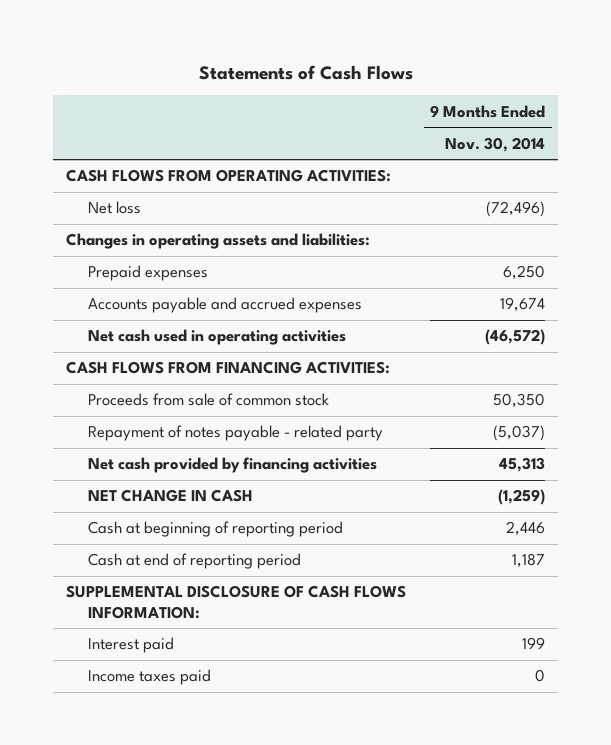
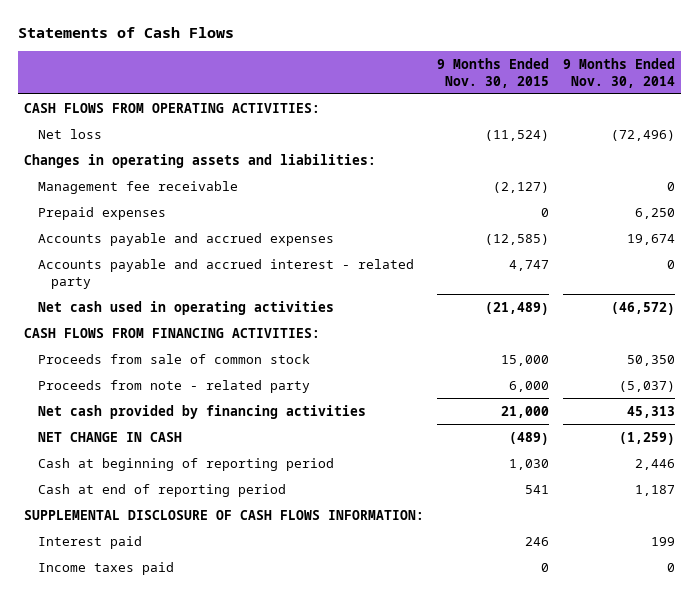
- | 9 Months Ended Nov. 30, 2014
+ | 9 Months Ended Nov. 30, 2015 | 9 Months Ended Nov. 30, 2014
+ Management fee receivable | (2,127) | 0
+ Accounts payable and accrued interest - related party | 4,747 | 0
- Repayment of notes payable - related party | (5,037)
+ Proceeds from note - related party | 6,000 | (5,037)

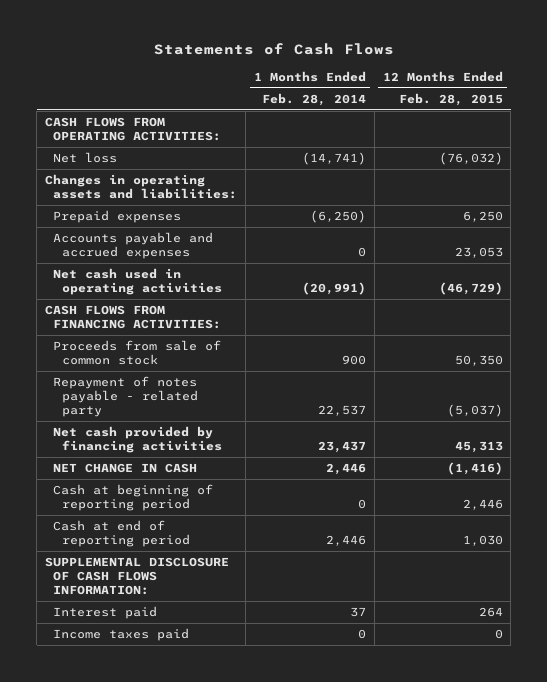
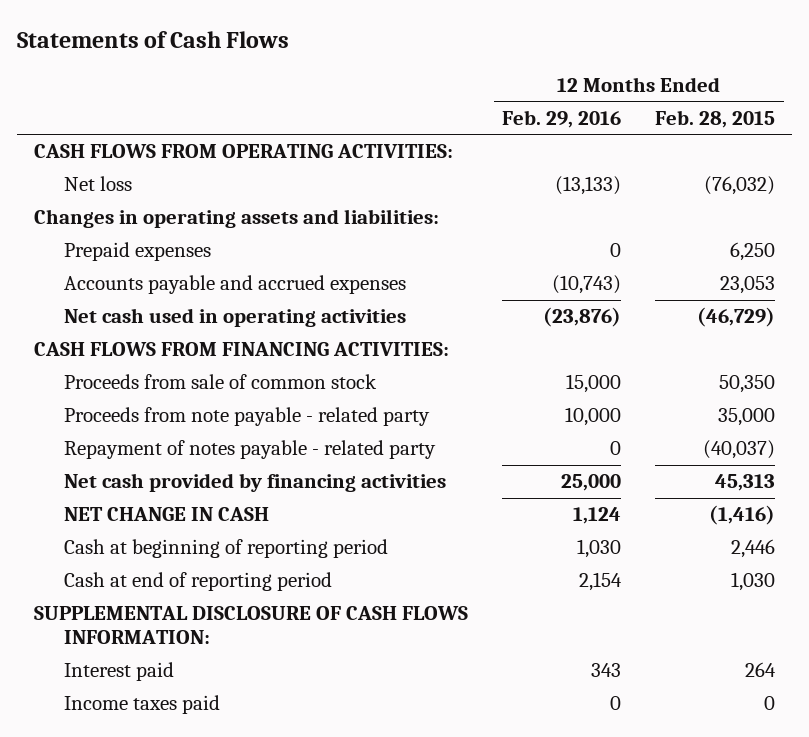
- | 1 Months Ended Feb. 28, 2014 | 12 Months Ended Feb. 28, 2015
+ | 12 Months Ended Feb. 29, 2016 | 12 Months Ended Feb. 28, 2015
- Repayment of notes payable - related party | 22,537 | (5,037)
+ Proceeds from note payable - related party | 10,000 | 35,000
+ Repayment of notes payable - related party | 0 | (40,037)

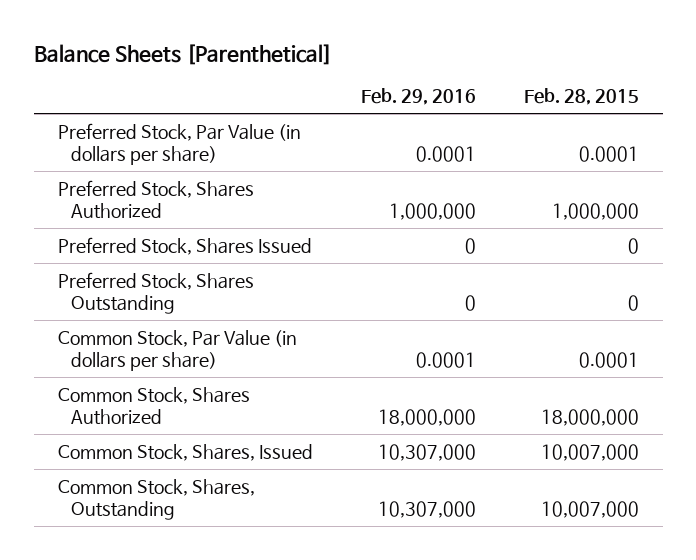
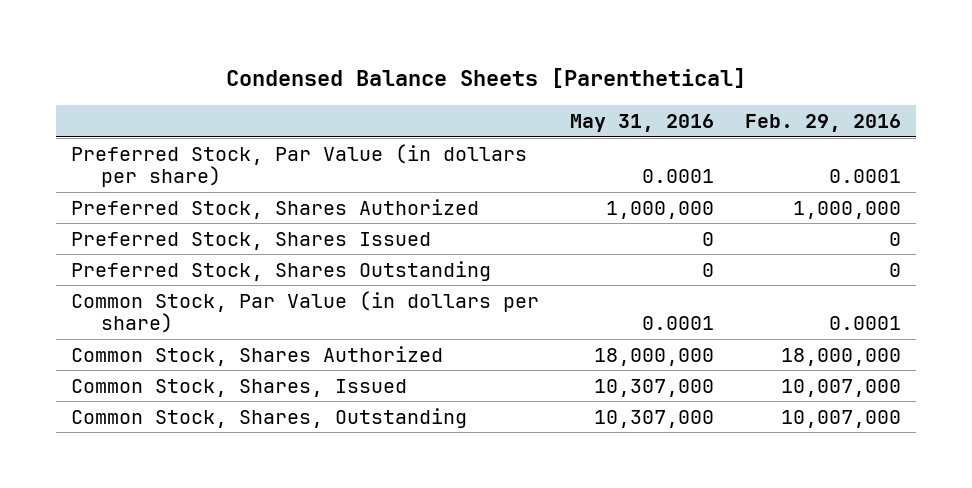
- Balance Sheets [Parenthetical]
+ Condensed Balance Sheets [Parenthetical]
- | Feb. 29, 2016 | Feb. 28, 2015
+ | May 31, 2016 | Feb. 29, 2016
- Common Stock, Shares, Issued | 10,307,000 | 10,007,000
- Common Stock, Shares, Outstanding | 10,307,000 | 10,007,000
+ Common Stock, Shares, Issued | 10,307,000 | 10,007,000
+ Common Stock, Shares, Outstanding | 10,307,000 | 10,007,000

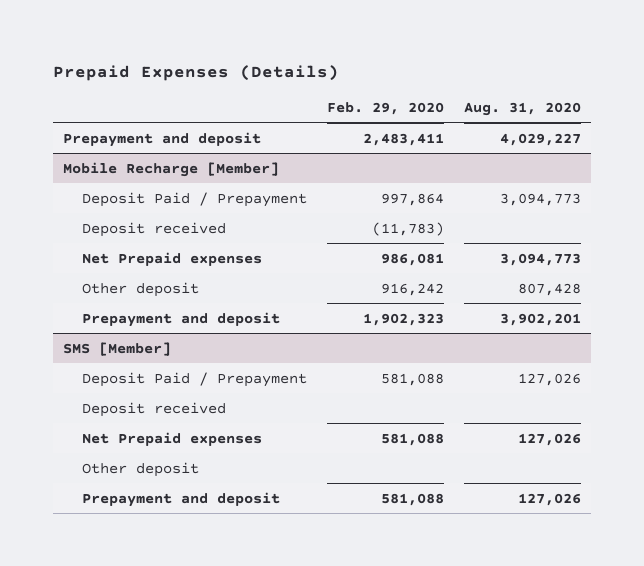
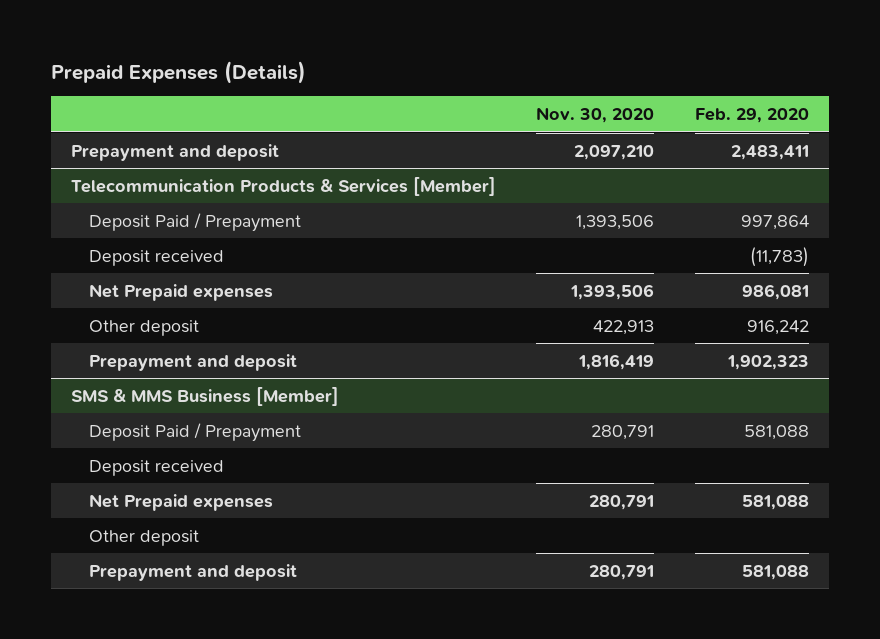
- | Feb. 29, 2020 | Aug. 31, 2020
+ | Nov. 30, 2020 | Feb. 29, 2020
- Mobile Recharge [Member]
+ Telecommunication Products & Services [Member]
- SMS [Member]
+ SMS & MMS Business [Member]

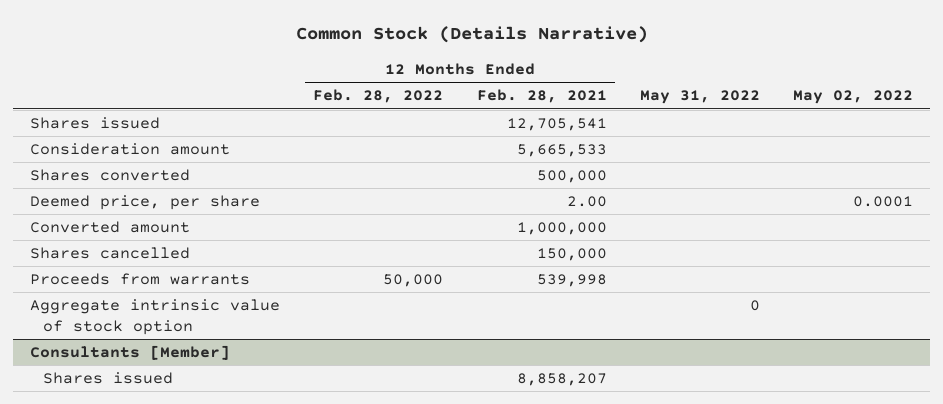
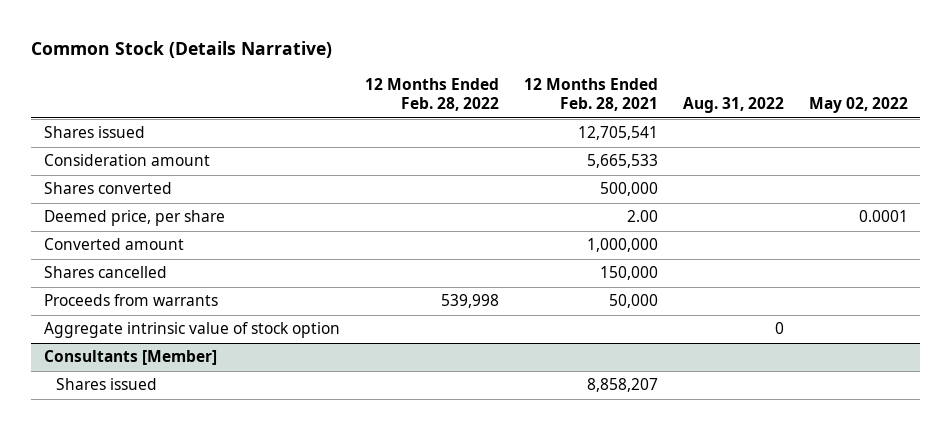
- | 12 Months Ended Feb. 28, 2022 | 12 Months Ended Feb. 28, 2021 | May 31, 2022 | May 02, 2022
+ | 12 Months Ended Feb. 28, 2022 | 12 Months Ended Feb. 28, 2021 | Aug. 31, 2022 | May 02, 2022
- Proceeds from warrants | 50,000 | 539,998 | |
+ Proceeds from warrants | 539,998 | 50,000 | |

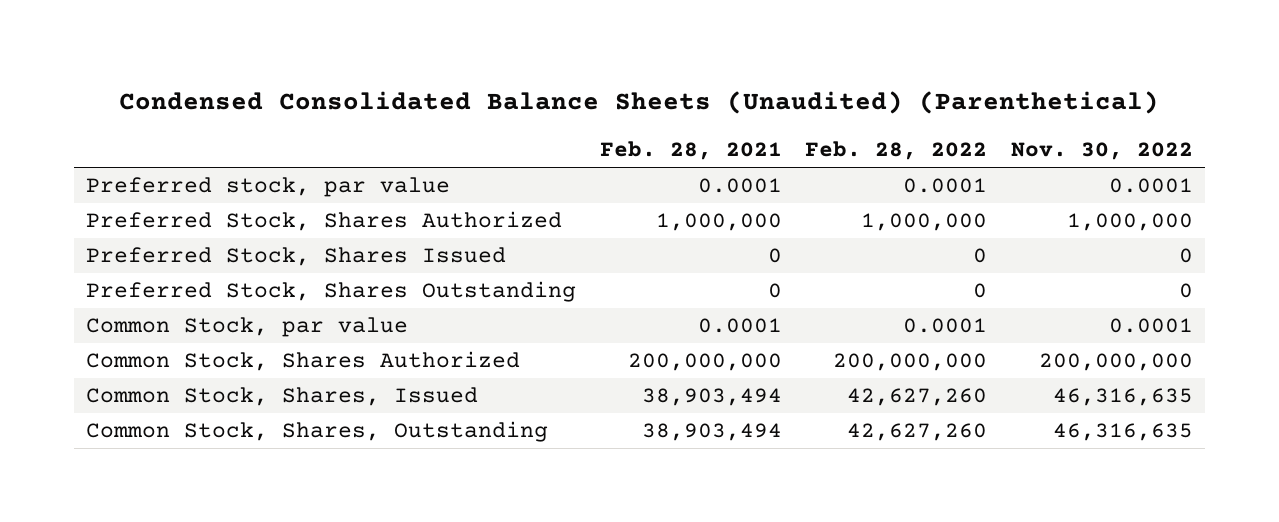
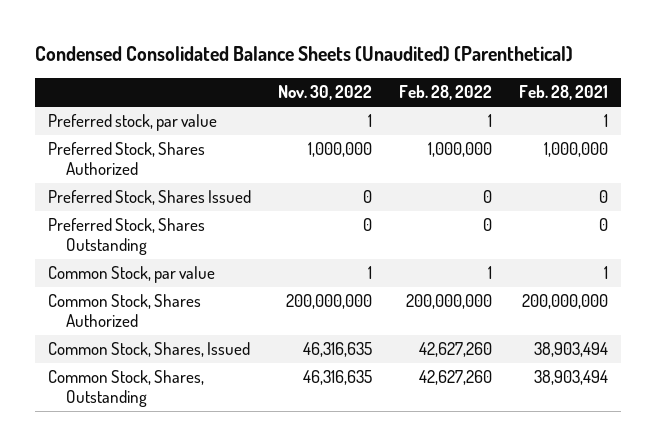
- | Feb. 28, 2021 | Feb. 28, 2022 | Nov. 30, 2022
+ | Nov. 30, 2022 | Feb. 28, 2022 | Feb. 28, 2021
- Preferred stock, par value | 0.0001 | 0.0001 | 0.0001
+ Preferred stock, par value | 1 | 1 | 1
- Common Stock, par value | 0.0001 | 0.0001 | 0.0001
+ Common Stock, par value | 1 | 1 | 1

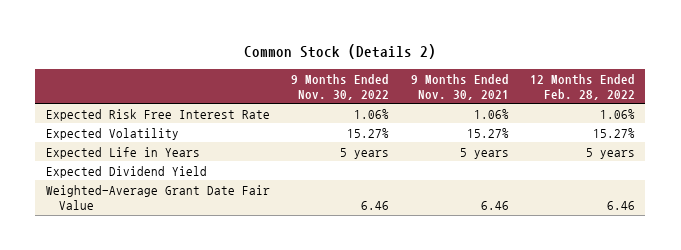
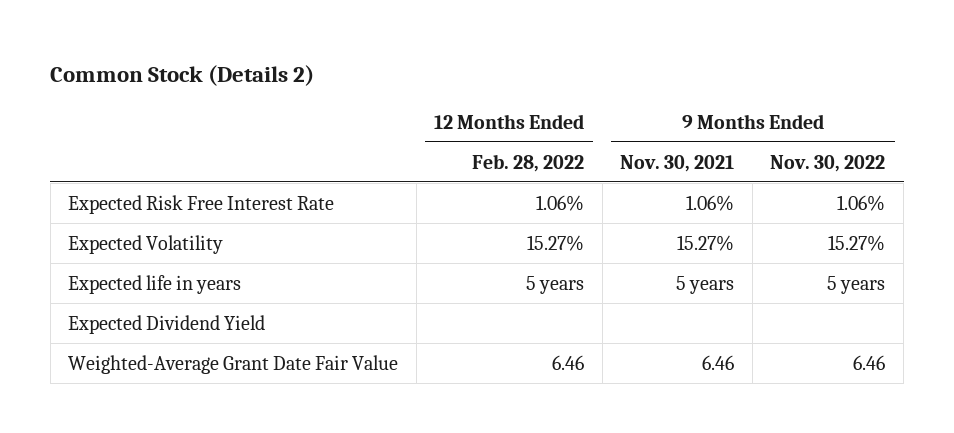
- | 9 Months Ended Nov. 30, 2022 | 9 Months Ended Nov. 30, 2021 | 12 Months Ended Feb. 28, 2022
+ | 12 Months Ended Feb. 28, 2022 | 9 Months Ended Nov. 30, 2021 | 9 Months Ended Nov. 30, 2022
- Expected Life in Years | 5 years | 5 years | 5 years
+ Expected life in years | 5 years | 5 years | 5 years

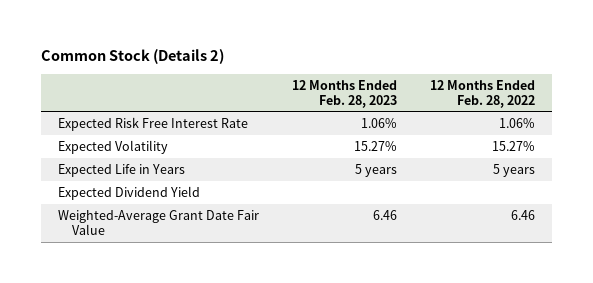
- | 12 Months Ended Feb. 28, 2022 | 9 Months Ended Nov. 30, 2021 | 9 Months Ended Nov. 30, 2022
+ | 12 Months Ended Feb. 28, 2023 | 12 Months Ended Feb. 28, 2022
- Expected life in years | 5 years | 5 years | 5 years
+ Expected Life in Years | 5 years | 5 years

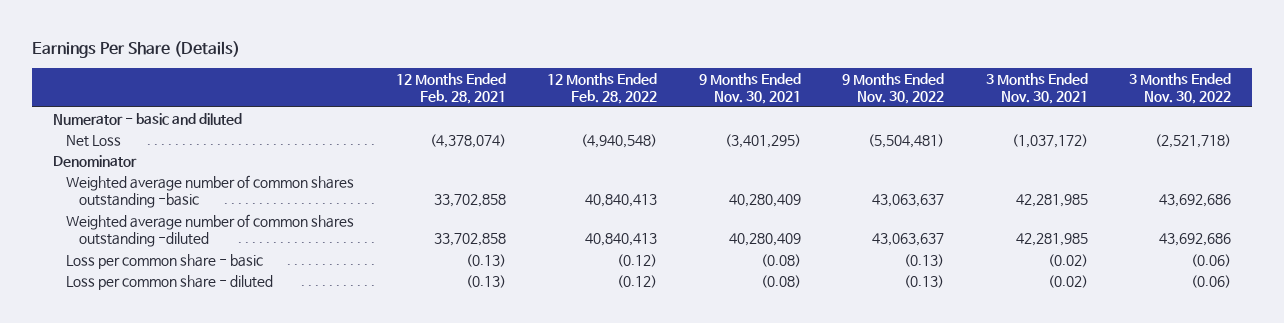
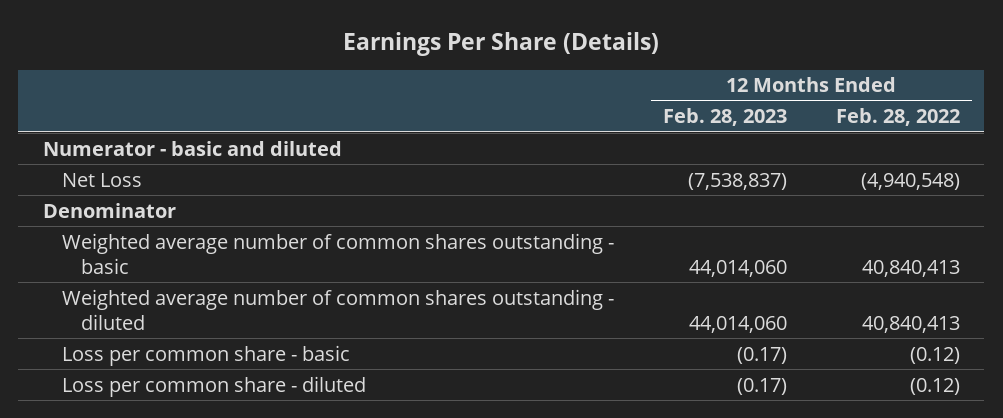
- | 12 Months Ended Feb. 28, 2021 | 12 Months Ended Feb. 28, 2022 | 9 Months Ended Nov. 30, 2021 | 9 Months Ended Nov. 30, 2022 | 3 Months Ended Nov. 30, 2021 | 3 Months Ended Nov. 30, 2022
+ | 12 Months Ended Feb. 28, 2023 | 12 Months Ended Feb. 28, 2022
- Weighted average number of common shares outstanding -basic | 33,702,858 | 40,840,413 | 40,280,409 | 43,063,637 | 42,281,985 | 43,692,686
- Weighted average number of common shares outstanding -diluted | 33,702,858 | 40,840,413 | 40,280,409 | 43,063,637 | 42,281,985 | 43,692,686
+ Weighted average number of common shares outstanding - basic | 44,014,060 | 40,840,413
+ Weighted average number of common shares outstanding - diluted | 44,014,060 | 40,840,413

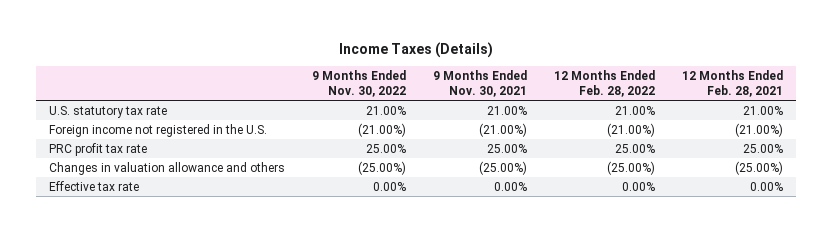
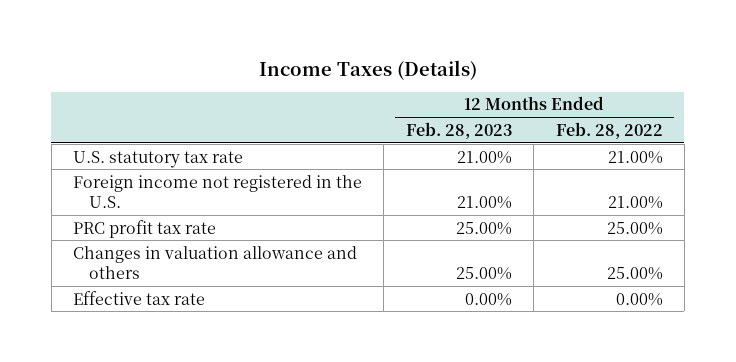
- | 9 Months Ended Nov. 30, 2022 | 9 Months Ended Nov. 30, 2021 | 12 Months Ended Feb. 28, 2022 | 12 Months Ended Feb. 28, 2021
+ | 12 Months Ended Feb. 28, 2023 | 12 Months Ended Feb. 28, 2022
- Foreign income not registered in the U.S. | (21.00%) | (21.00%) | (21.00%) | (21.00%)
+ Foreign income not registered in the U.S. | 21.00% | 21.00%
- Changes in valuation allowance and others | (25.00%) | (25.00%) | (25.00%) | (25.00%)
+ Changes in valuation allowance and others | 25.00% | 25.00%

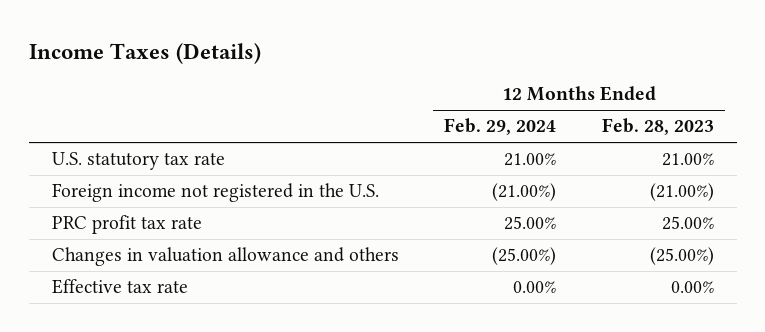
- | 12 Months Ended Feb. 28, 2023 | 12 Months Ended Feb. 28, 2022
+ | 12 Months Ended Feb. 29, 2024 | 12 Months Ended Feb. 28, 2023
- Foreign income not registered in the U.S. | 21.00% | 21.00%
+ Foreign income not registered in the U.S. | (21.00%) | (21.00%)
- Changes in valuation allowance and others | 25.00% | 25.00%
+ Changes in valuation allowance and others | (25.00%) | (25.00%)

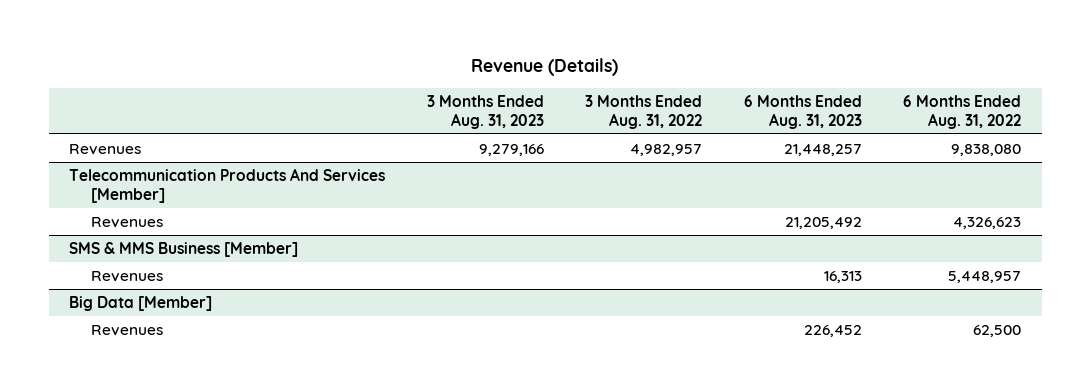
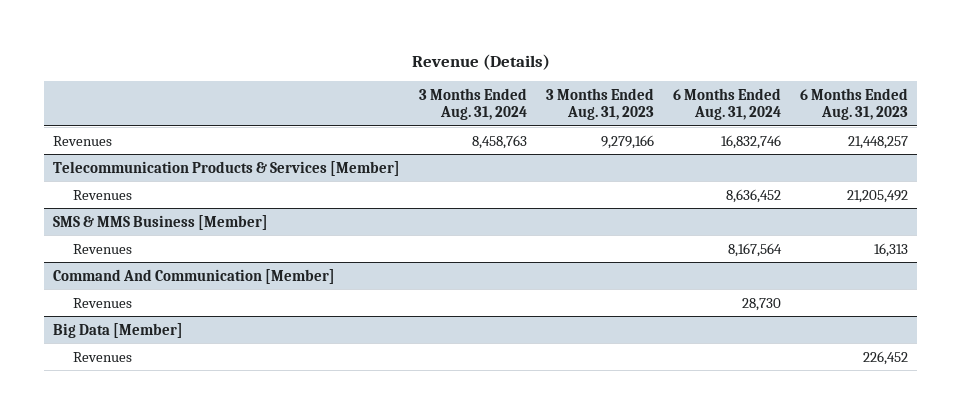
- | 3 Months Ended Aug. 31, 2023 | 3 Months Ended Aug. 31, 2022 | 6 Months Ended Aug. 31, 2023 | 6 Months Ended Aug. 31, 2022
+ | 3 Months Ended Aug. 31, 2024 | 3 Months Ended Aug. 31, 2023 | 6 Months Ended Aug. 31, 2024 | 6 Months Ended Aug. 31, 2023
- Telecommunication Products And Services [Member]
+ Telecommunication Products & Services [Member]
+ Command And Communication [Member]
+ Revenues | | | 28,730 |

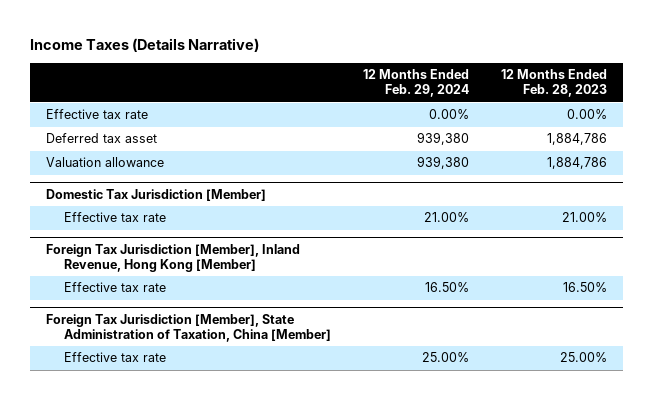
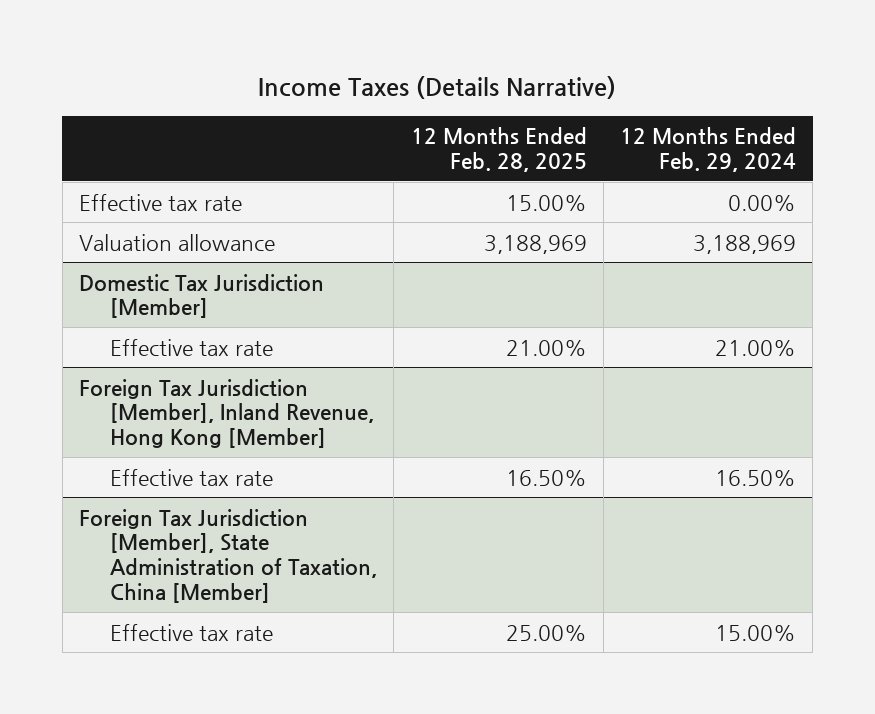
- | 12 Months Ended Feb. 29, 2024 | 12 Months Ended Feb. 28, 2023
+ | 12 Months Ended Feb. 28, 2025 | 12 Months Ended Feb. 29, 2024
- Deferred tax asset | 939,380 | 1,884,786
- Valuation allowance | 939,380 | 1,884,786
+ Valuation allowance | 3,188,969 | 3,188,969
@ Foreign Tax Jurisdiction [Member], State Administration of Taxation, China [Member]
- Effective tax rate | 25.00% | 25.00%
+ Effective tax rate | 25.00% | 15.00%

